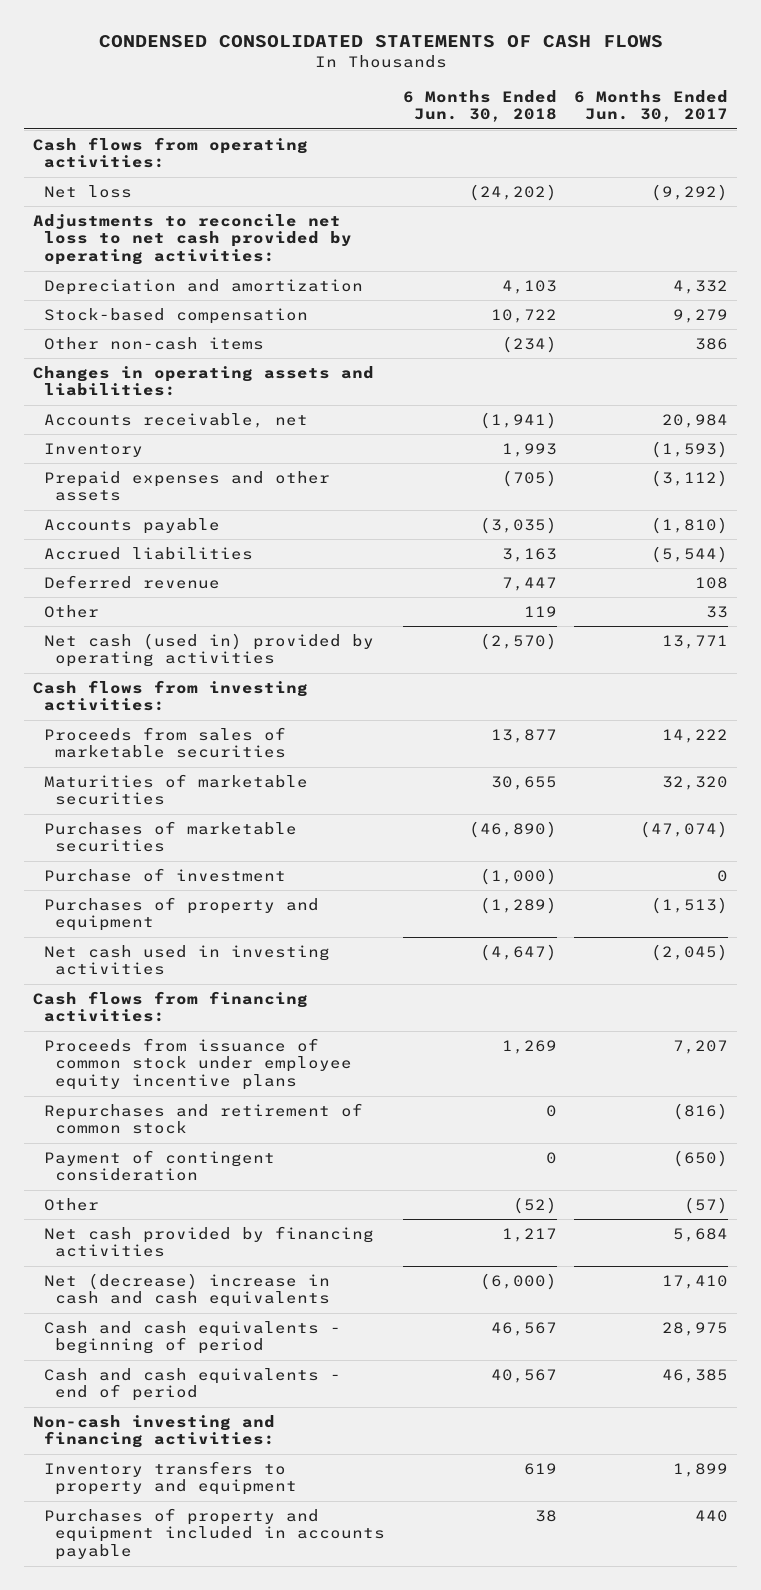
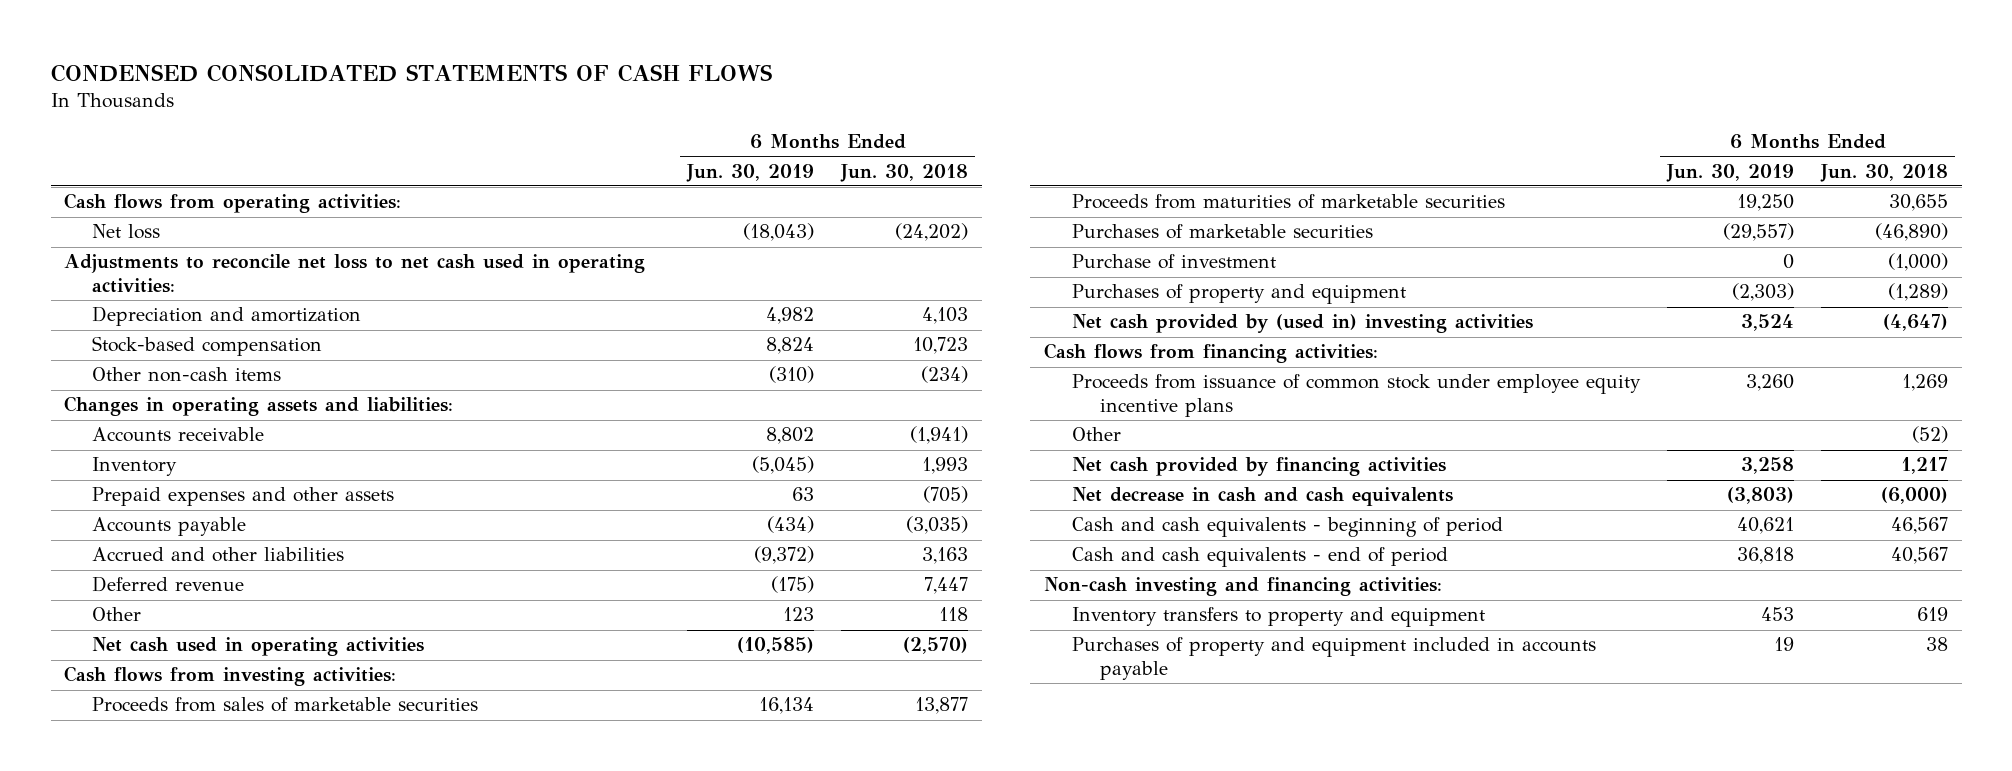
- | 6 Months Ended Jun. 30, 2018 | 6 Months Ended Jun. 30, 2017
+ | 6 Months Ended Jun. 30, 2019 | 6 Months Ended Jun. 30, 2018
- Adjustments to reconcile net loss to net cash provided by operating activities:
+ Adjustments to reconcile net loss to net cash used in operating activities:
- Stock-based compensation | 10,722 | 9,279
+ Stock-based compensation | 8,824 | 10,723
- Accounts receivable, net | (1,941) | 20,984
+ Accounts receivable | 8,802 | (1,941)
- Accrued liabilities | 3,163 | (5,544)
+ Accrued and other liabilities | (9,372) | 3,163
- Other | 119 | 33
- Net cash (used in) provided by operating activities | (2,570) | 13,771
+ Other | 123 | 118
+ Net cash used in operating activities | (10,585) | (2,570)
- Maturities of marketable securities | 30,655 | 32,320
+ Proceeds from maturities of marketable securities | 19,250 | 30,655
- Net cash used in investing activities | (4,647) | (2,045)
+ Net cash provided by (used in) investing activities | 3,524 | (4,647)
- Repurchases and retirement of common stock | 0 | (816)
- Payment of contingent consideration | 0 | (650)
- Net (decrease) increase in cash and cash equivalents | (6,000) | 17,410
+ Net decrease in cash and cash equivalents | (3,803) | (6,000)

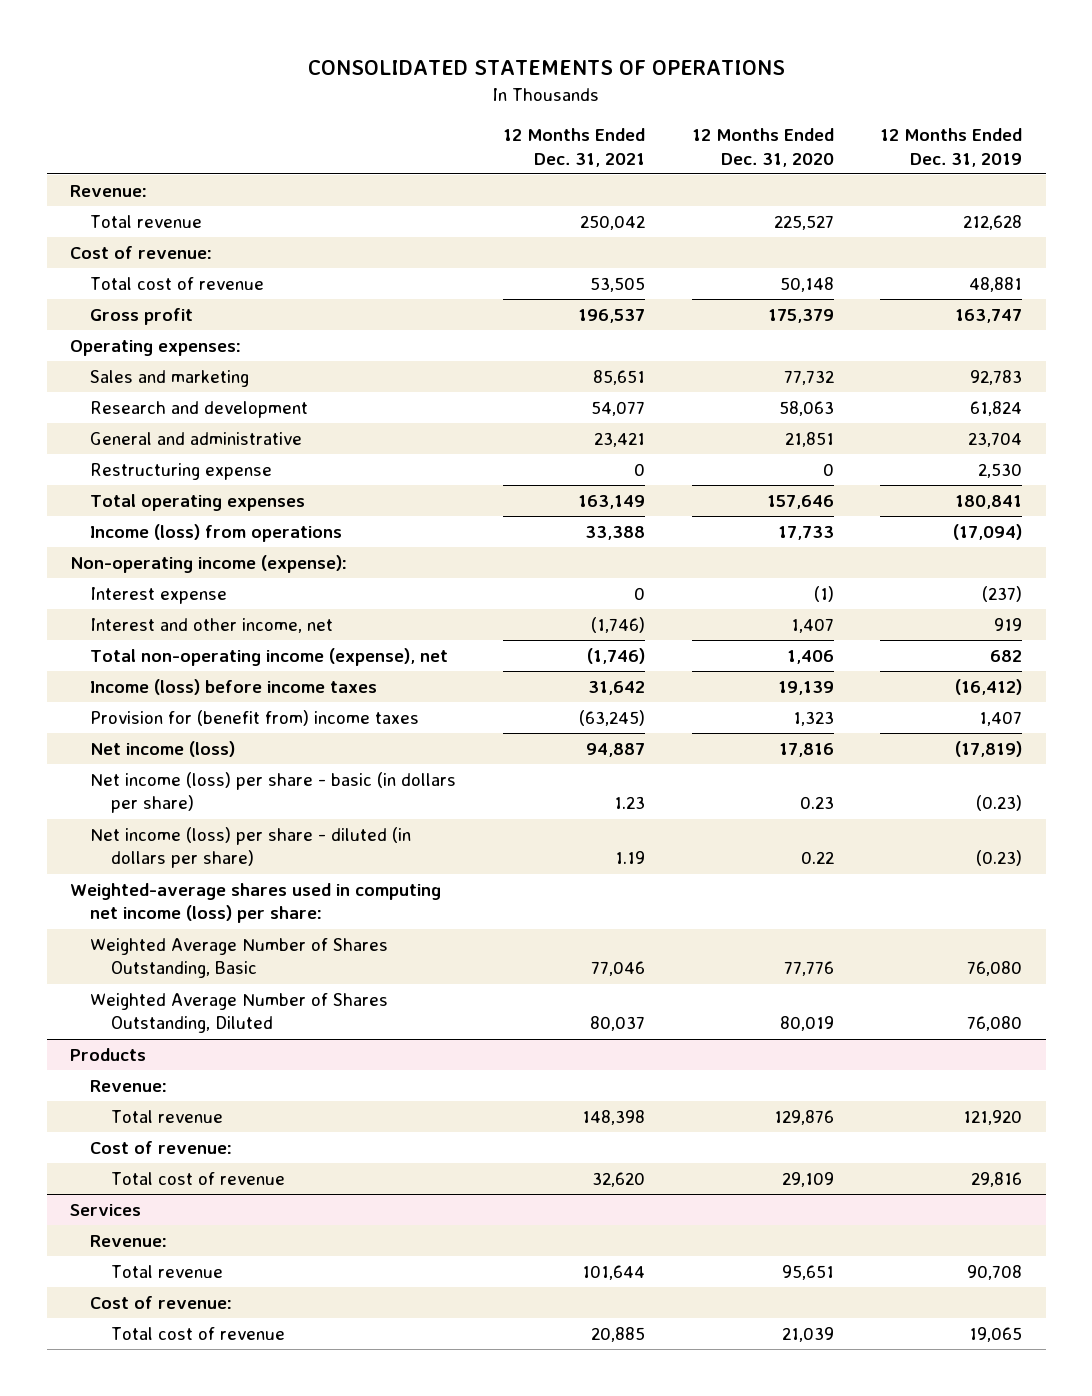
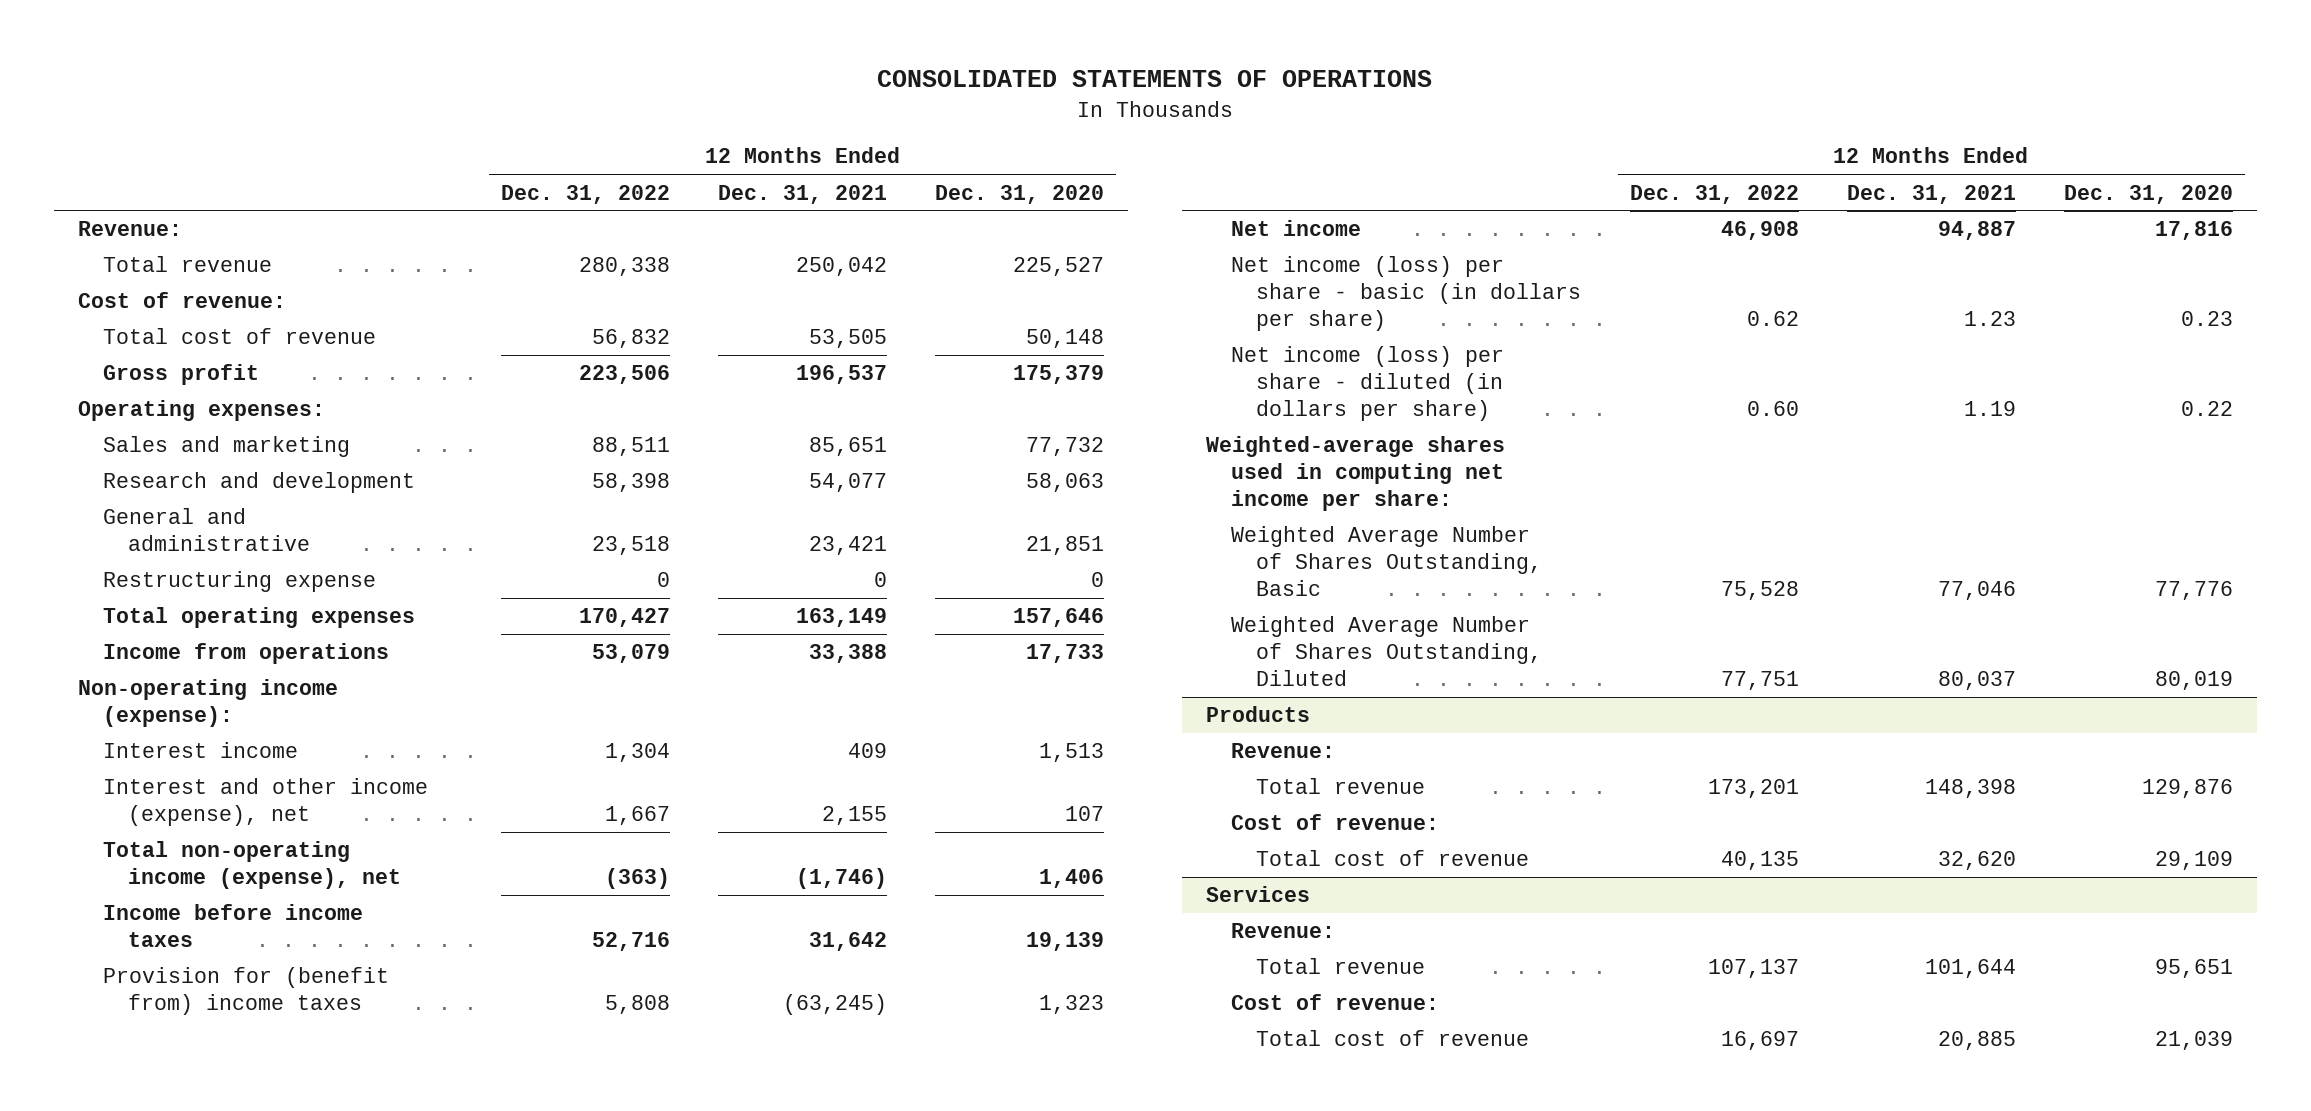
- | 12 Months Ended Dec. 31, 2021 | 12 Months Ended Dec. 31, 2020 | 12 Months Ended Dec. 31, 2019
+ | 12 Months Ended Dec. 31, 2022 | 12 Months Ended Dec. 31, 2021 | 12 Months Ended Dec. 31, 2020
- Income (loss) from operations | 33,388 | 17,733 | (17,094)
+ Income from operations | 53,079 | 33,388 | 17,733
- Interest expense | 0 | (1) | (237)
- Interest and other income, net | (1,746) | 1,407 | 919
+ Interest income | 1,304 | 409 | 1,513
+ Interest and other income (expense), net | 1,667 | 2,155 | 107
- Income (loss) before income taxes | 31,642 | 19,139 | (16,412)
+ Income before income taxes | 52,716 | 31,642 | 19,139
- Net income (loss) | 94,887 | 17,816 | (17,819)
+ Net income | 46,908 | 94,887 | 17,816
- Weighted-average shares used in computing net income (loss) per share:
+ Weighted-average shares used in computing net income per share:

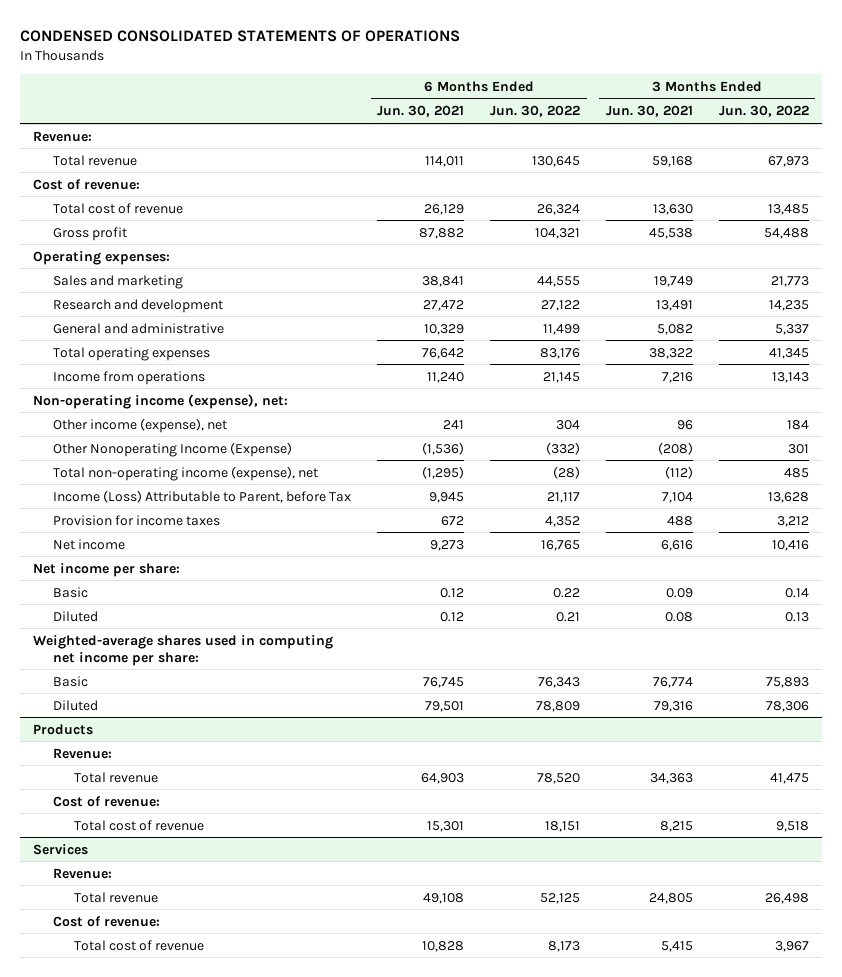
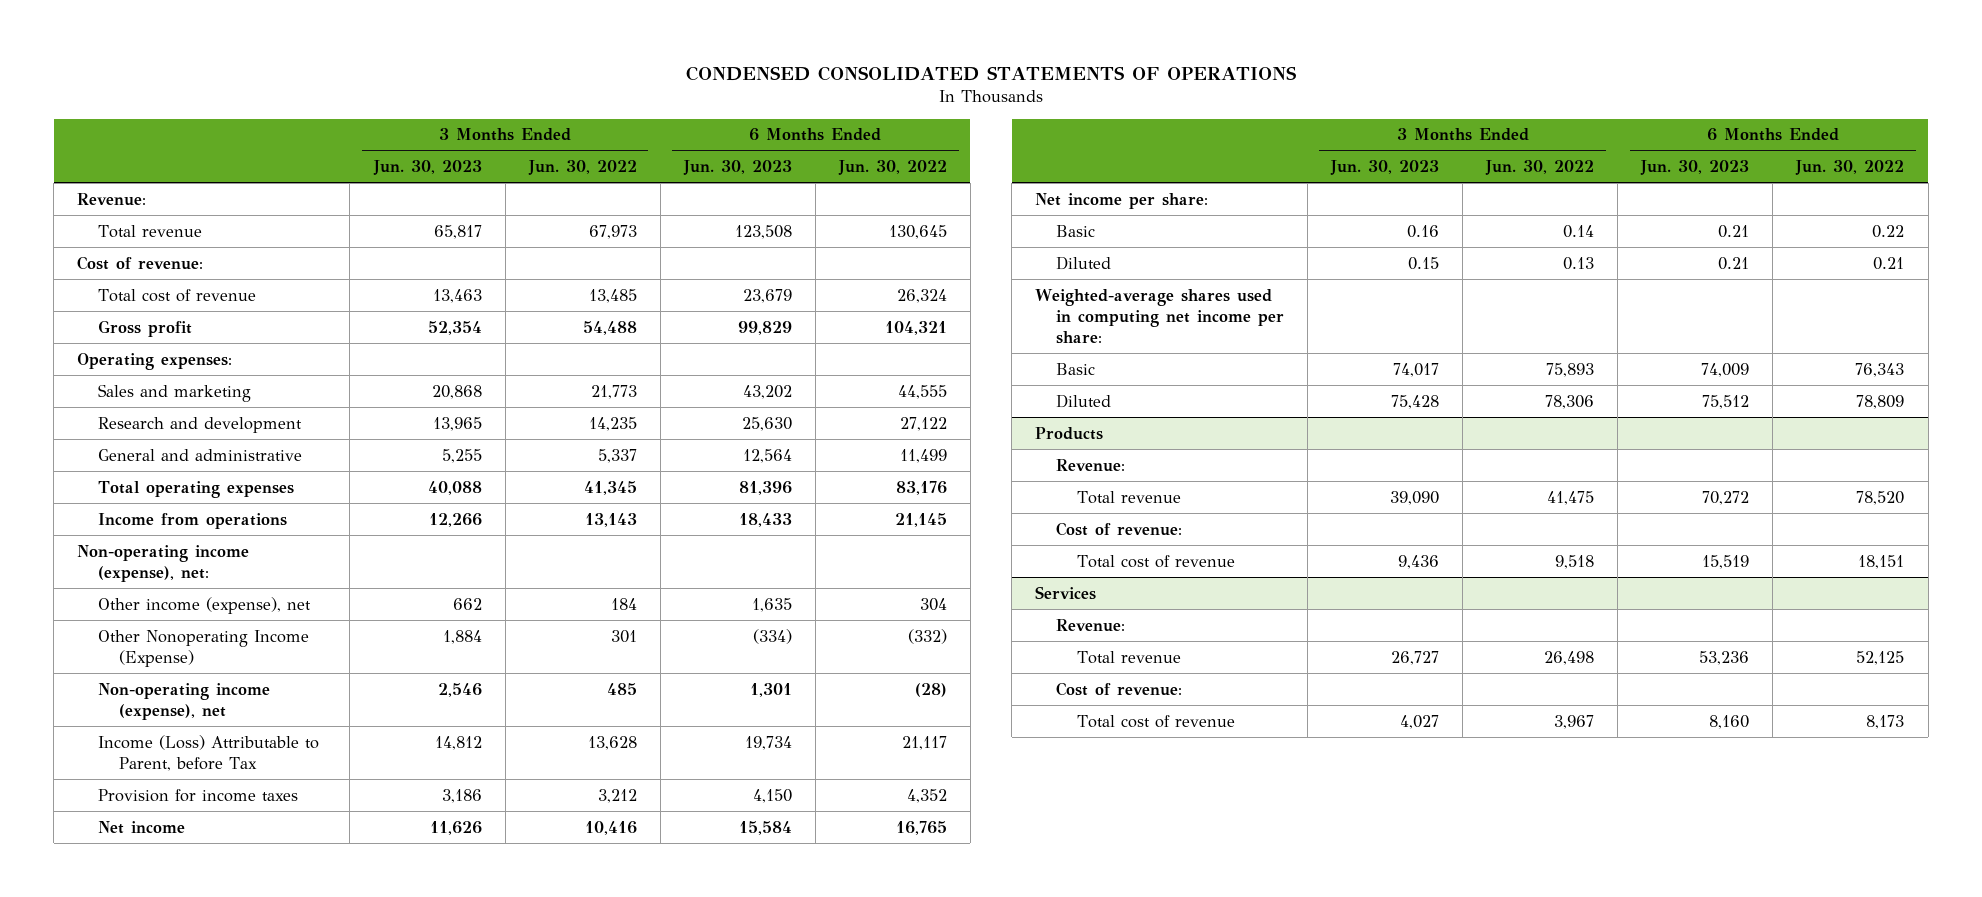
- | 6 Months Ended Jun. 30, 2021 | 6 Months Ended Jun. 30, 2022 | 3 Months Ended Jun. 30, 2021 | 3 Months Ended Jun. 30, 2022
+ | 3 Months Ended Jun. 30, 2023 | 3 Months Ended Jun. 30, 2022 | 6 Months Ended Jun. 30, 2023 | 6 Months Ended Jun. 30, 2022
- Total non-operating income (expense), net | (1,295) | (28) | (112) | 485
+ Non-operating income (expense), net | 2,546 | 485 | 1,301 | (28)

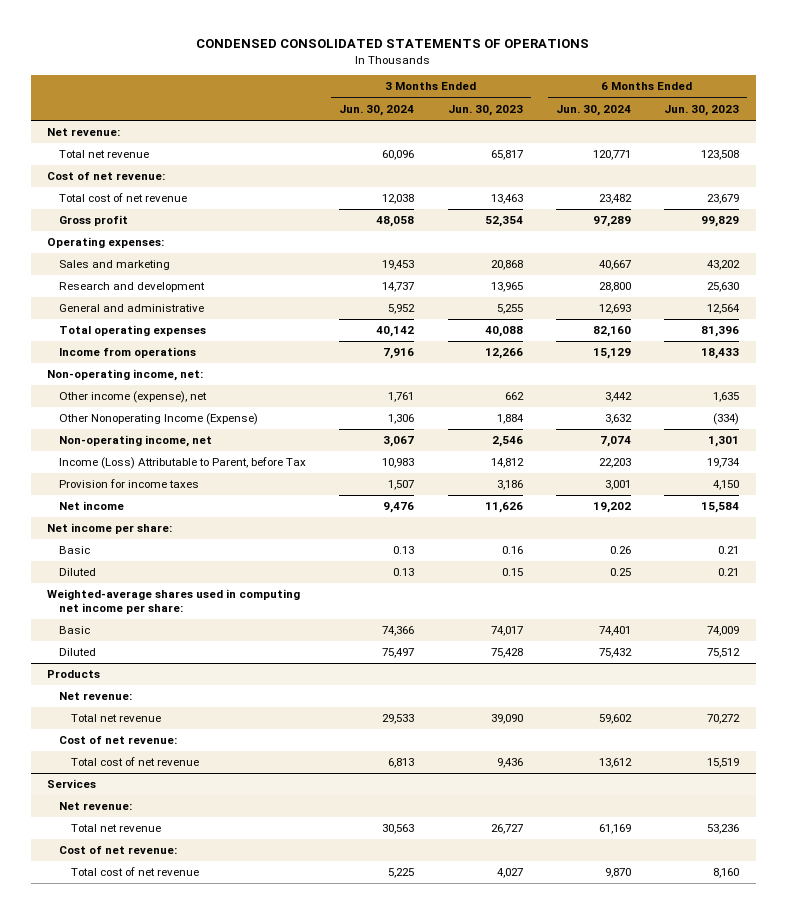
- | 3 Months Ended Jun. 30, 2023 | 3 Months Ended Jun. 30, 2022 | 6 Months Ended Jun. 30, 2023 | 6 Months Ended Jun. 30, 2022
+ | 3 Months Ended Jun. 30, 2024 | 3 Months Ended Jun. 30, 2023 | 6 Months Ended Jun. 30, 2024 | 6 Months Ended Jun. 30, 2023
- Revenue:
- Total revenue | 65,817 | 67,973 | 123,508 | 130,645
- Cost of revenue:
- Total cost of revenue | 13,463 | 13,485 | 23,679 | 26,324
+ Net revenue:
+ Total net revenue | 60,096 | 65,817 | 120,771 | 123,508
+ Cost of net revenue:
+ Total cost of net revenue | 12,038 | 13,463 | 23,482 | 23,679
- Non-operating income (expense), net:
+ Non-operating income, net:
- Non-operating income (expense), net | 2,546 | 485 | 1,301 | (28)
+ Non-operating income, net | 3,067 | 2,546 | 7,074 | 1,301
@ Products
- Revenue:
- Total revenue | 39,090 | 41,475 | 70,272 | 78,520
- Cost of revenue:
- Total cost of revenue | 9,436 | 9,518 | 15,519 | 18,151
+ Net revenue:
+ Total net revenue | 29,533 | 39,090 | 59,602 | 70,272
+ Cost of net revenue:
+ Total cost of net revenue | 6,813 | 9,436 | 13,612 | 15,519
@ Services
- Revenue:
- Total revenue | 26,727 | 26,498 | 53,236 | 52,125
- Cost of revenue:
- Total cost of revenue | 4,027 | 3,967 | 8,160 | 8,173
+ Net revenue:
+ Total net revenue | 30,563 | 26,727 | 61,169 | 53,236
+ Cost of net revenue:
+ Total cost of net revenue | 5,225 | 4,027 | 9,870 | 8,160

